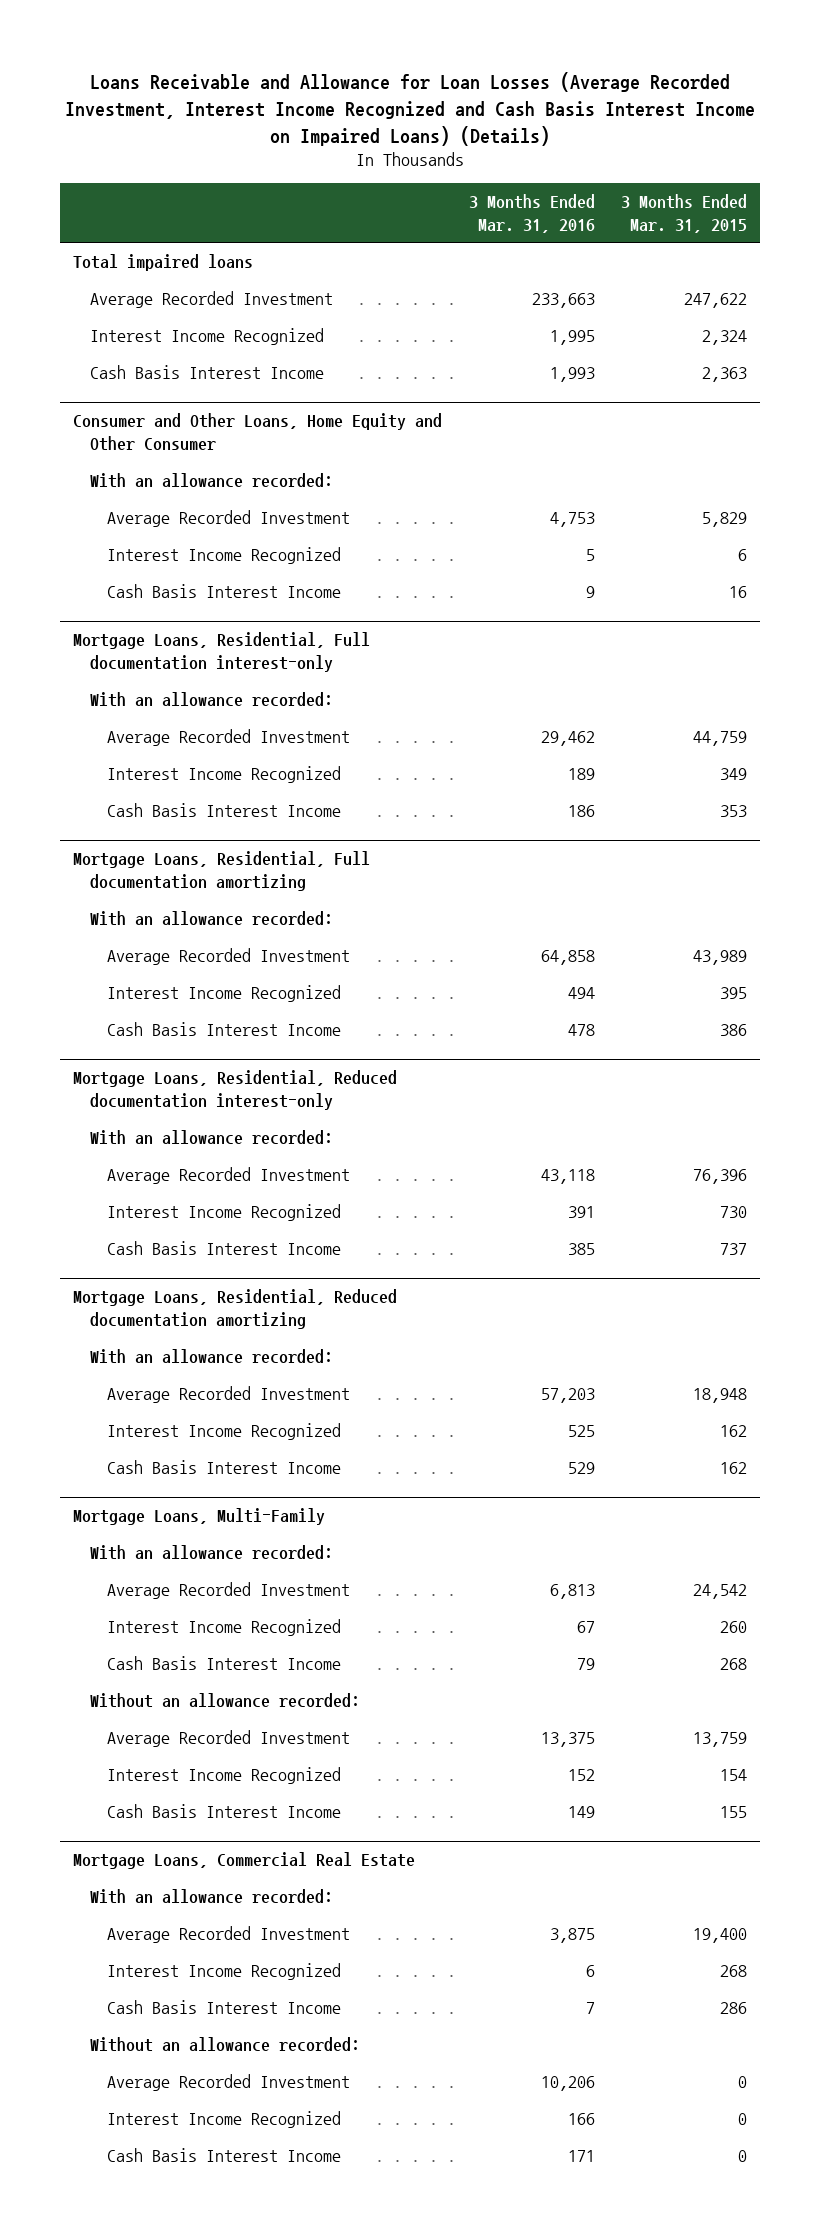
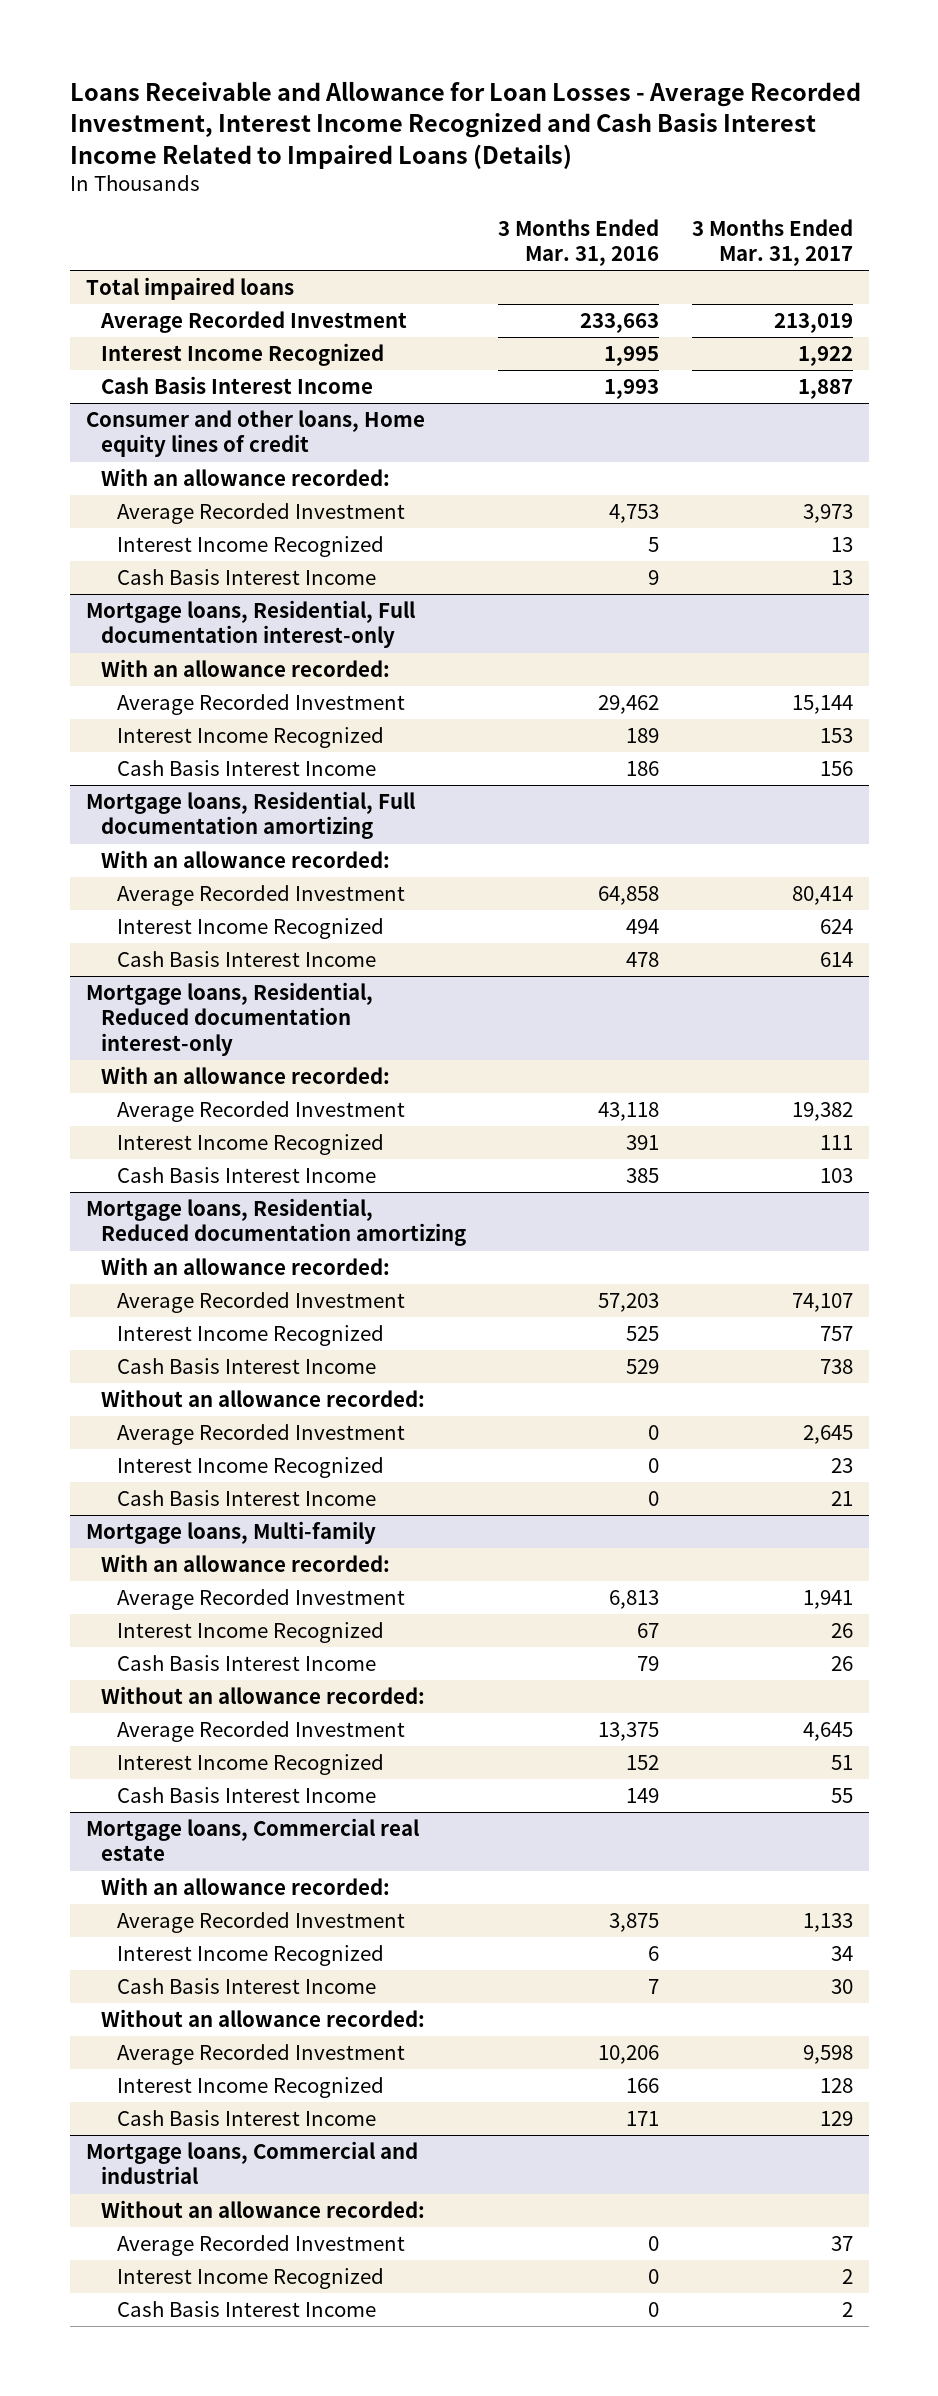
- Loans Receivable and Allowance for Loan Losses (Average Recorded Investment, Interest Income Recognized and Cash Basis Interest Income on Impaired Loans) (Details)
+ Loans Receivable and Allowance for Loan Losses - Average Recorded Investment, Interest Income Recognized and Cash Basis Interest Income Related to Impaired Loans (Details)
- | 3 Months Ended Mar. 31, 2016 | 3 Months Ended Mar. 31, 2015
+ | 3 Months Ended Mar. 31, 2016 | 3 Months Ended Mar. 31, 2017
- Consumer and Other Loans, Home Equity and Other Consumer
+ Consumer and other loans, Home equity lines of credit
- Mortgage Loans, Residential, Full documentation interest-only
+ Mortgage loans, Residential, Full documentation interest-only
- Mortgage Loans, Residential, Full documentation amortizing
+ Mortgage loans, Residential, Full documentation amortizing
- Mortgage Loans, Residential, Reduced documentation interest-only
+ Mortgage loans, Residential, Reduced documentation interest-only
- Mortgage Loans, Residential, Reduced documentation amortizing
+ Mortgage loans, Residential, Reduced documentation amortizing
- Mortgage Loans, Multi-Family
+ Without an allowance recorded:
+ Average Recorded Investment | 0 | 2,645
+ Interest Income Recognized | 0 | 23
+ Cash Basis Interest Income | 0 | 21
+ Mortgage loans, Multi-family
- Mortgage Loans, Commercial Real Estate
+ Mortgage loans, Commercial real estate
+ Mortgage loans, Commercial and industrial
+ Without an allowance recorded:
+ Average Recorded Investment | 0 | 37
+ Interest Income Recognized | 0 | 2
+ Cash Basis Interest Income | 0 | 2

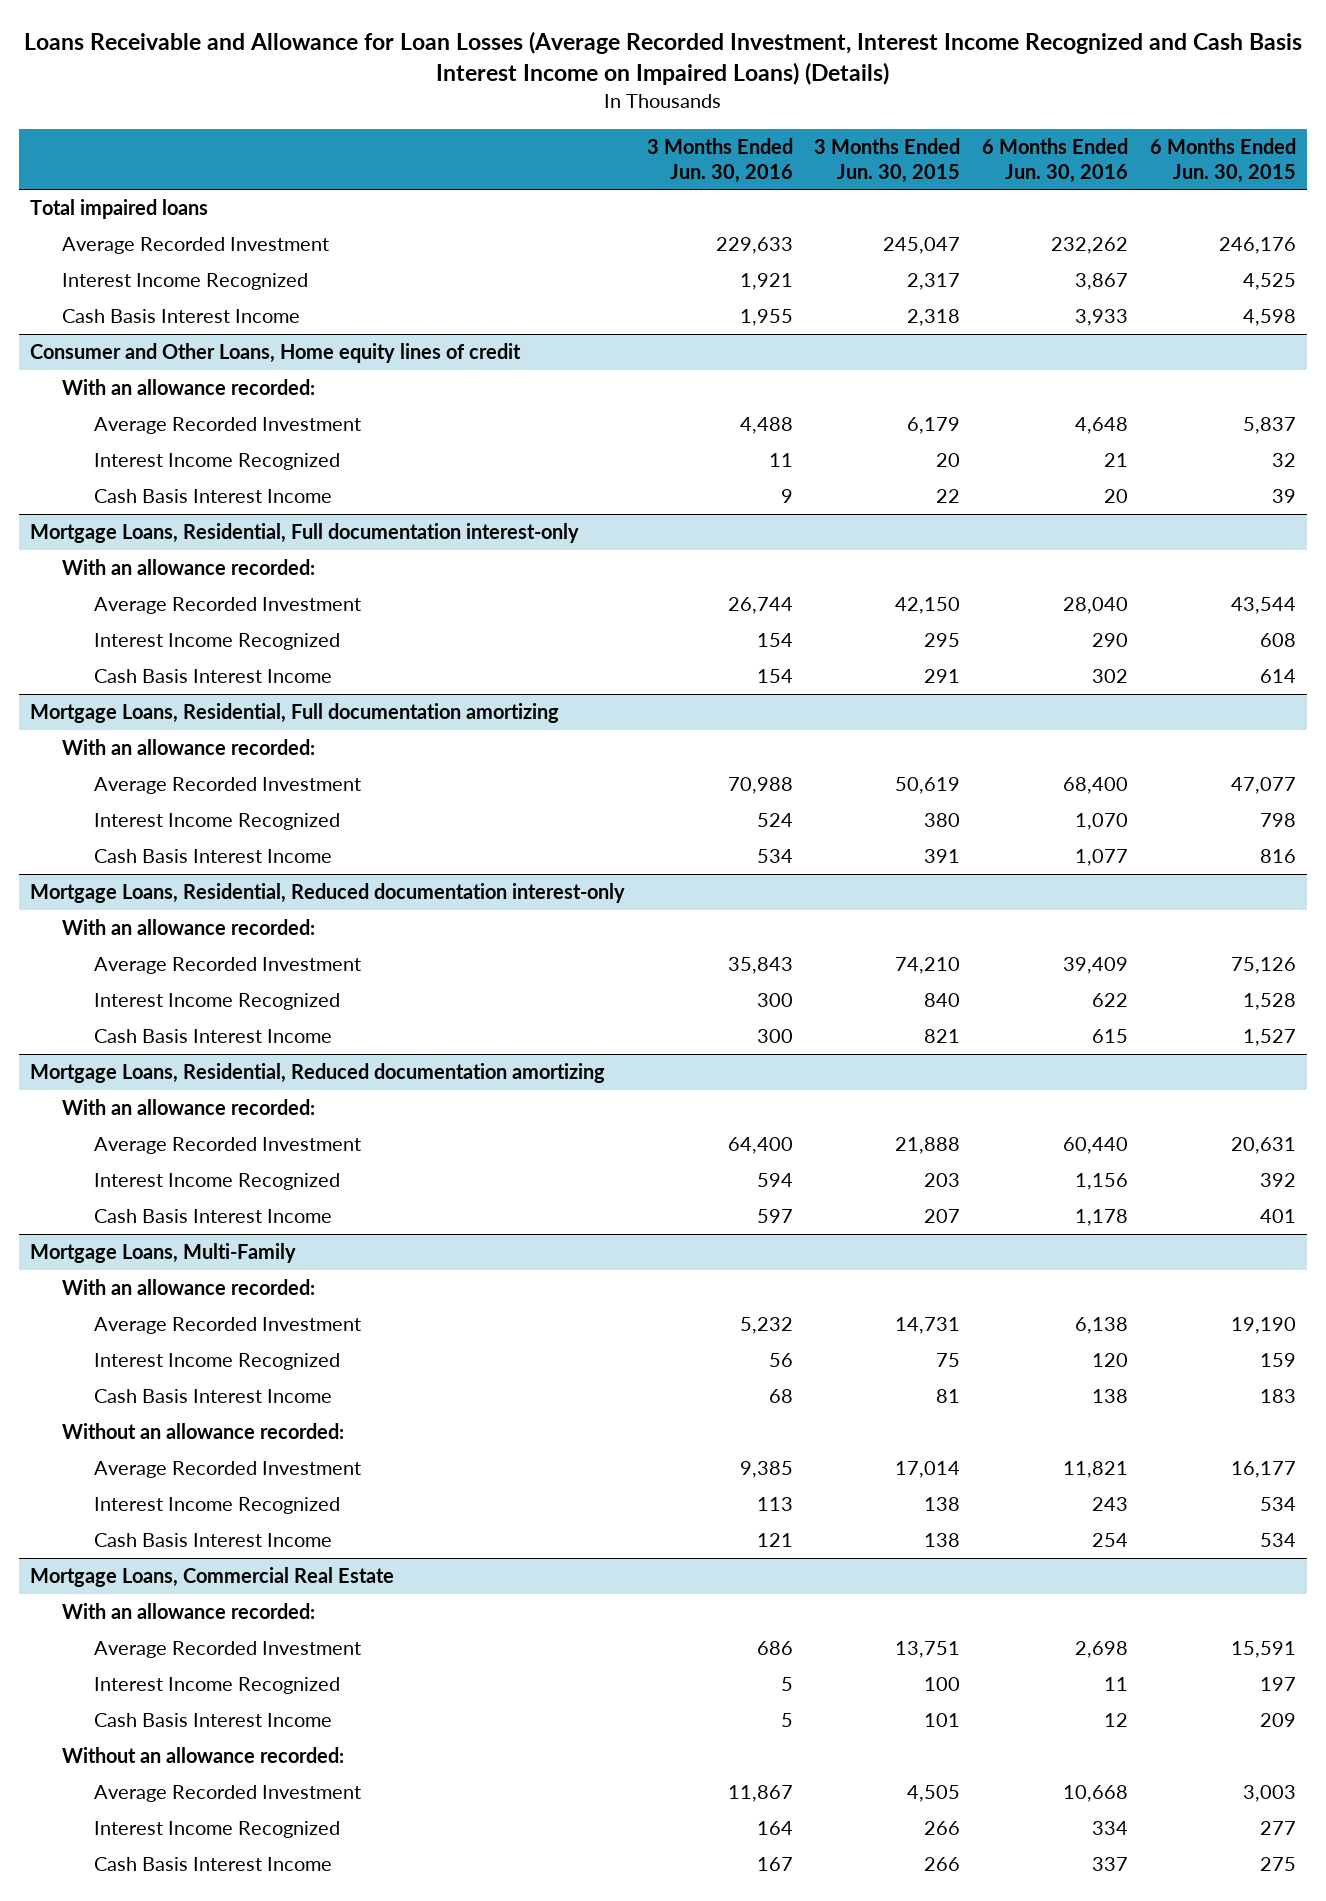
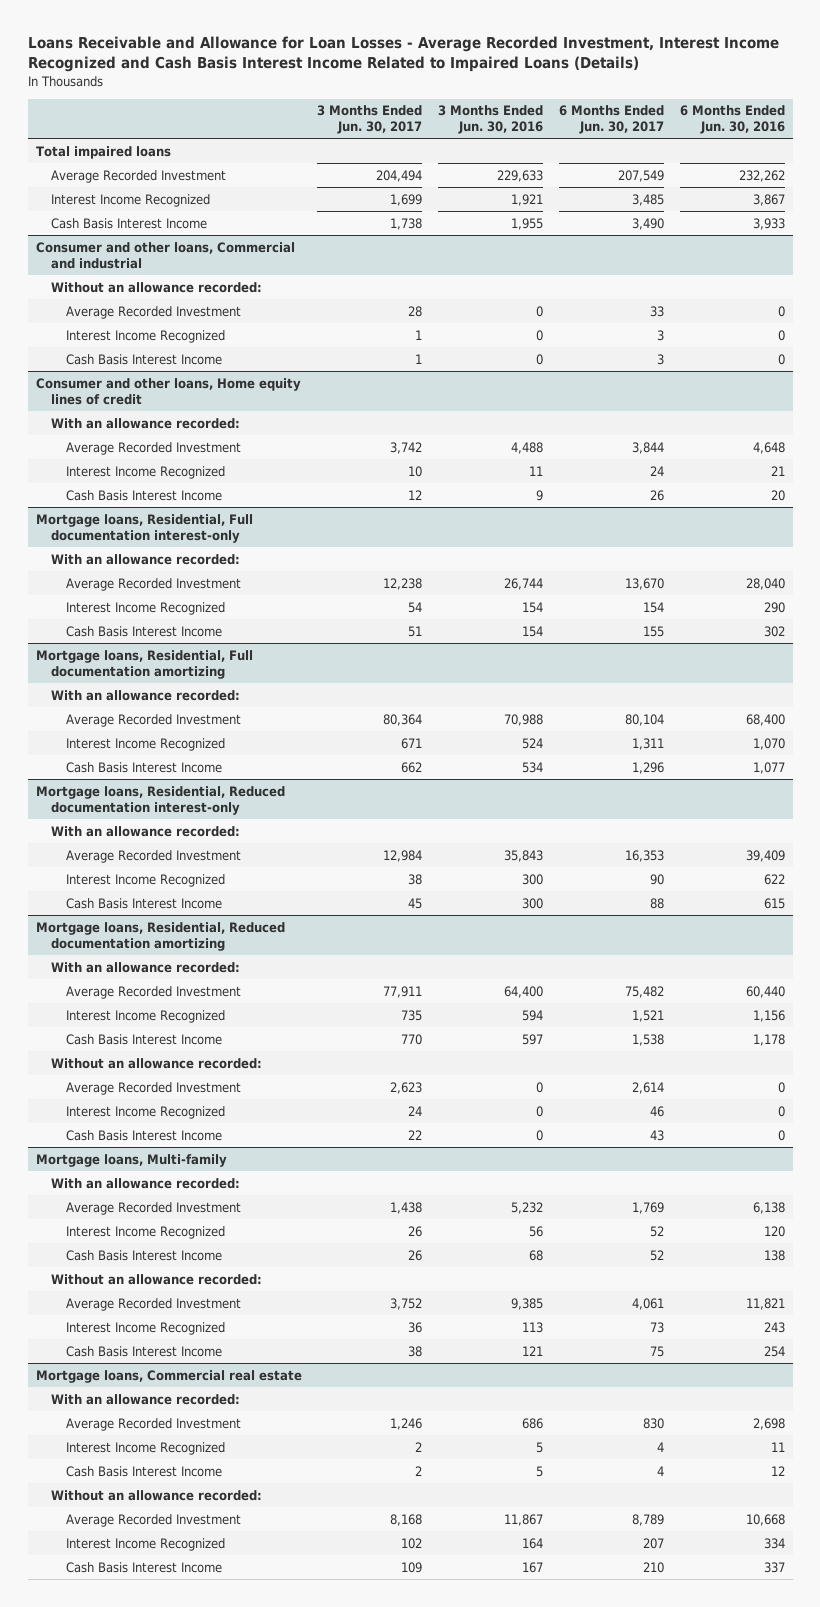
- Loans Receivable and Allowance for Loan Losses (Average Recorded Investment, Interest Income Recognized and Cash Basis Interest Income on Impaired Loans) (Details)
+ Loans Receivable and Allowance for Loan Losses - Average Recorded Investment, Interest Income Recognized and Cash Basis Interest Income Related to Impaired Loans (Details)
- | 3 Months Ended Jun. 30, 2016 | 3 Months Ended Jun. 30, 2015 | 6 Months Ended Jun. 30, 2016 | 6 Months Ended Jun. 30, 2015
+ | 3 Months Ended Jun. 30, 2017 | 3 Months Ended Jun. 30, 2016 | 6 Months Ended Jun. 30, 2017 | 6 Months Ended Jun. 30, 2016
- Consumer and Other Loans, Home equity lines of credit
+ Consumer and other loans, Commercial and industrial
+ Without an allowance recorded:
+ Average Recorded Investment | 28 | 0 | 33 | 0
+ Interest Income Recognized | 1 | 0 | 3 | 0
+ Cash Basis Interest Income | 1 | 0 | 3 | 0
+ Consumer and other loans, Home equity lines of credit
- Mortgage Loans, Residential, Full documentation interest-only
+ Mortgage loans, Residential, Full documentation interest-only
- Mortgage Loans, Residential, Full documentation amortizing
+ Mortgage loans, Residential, Full documentation amortizing
- Mortgage Loans, Residential, Reduced documentation interest-only
+ Mortgage loans, Residential, Reduced documentation interest-only
- Mortgage Loans, Residential, Reduced documentation amortizing
+ Mortgage loans, Residential, Reduced documentation amortizing
- Mortgage Loans, Multi-Family
+ Without an allowance recorded:
+ Average Recorded Investment | 2,623 | 0 | 2,614 | 0
+ Interest Income Recognized | 24 | 0 | 46 | 0
+ Cash Basis Interest Income | 22 | 0 | 43 | 0
+ Mortgage loans, Multi-family
- Mortgage Loans, Commercial Real Estate
+ Mortgage loans, Commercial real estate

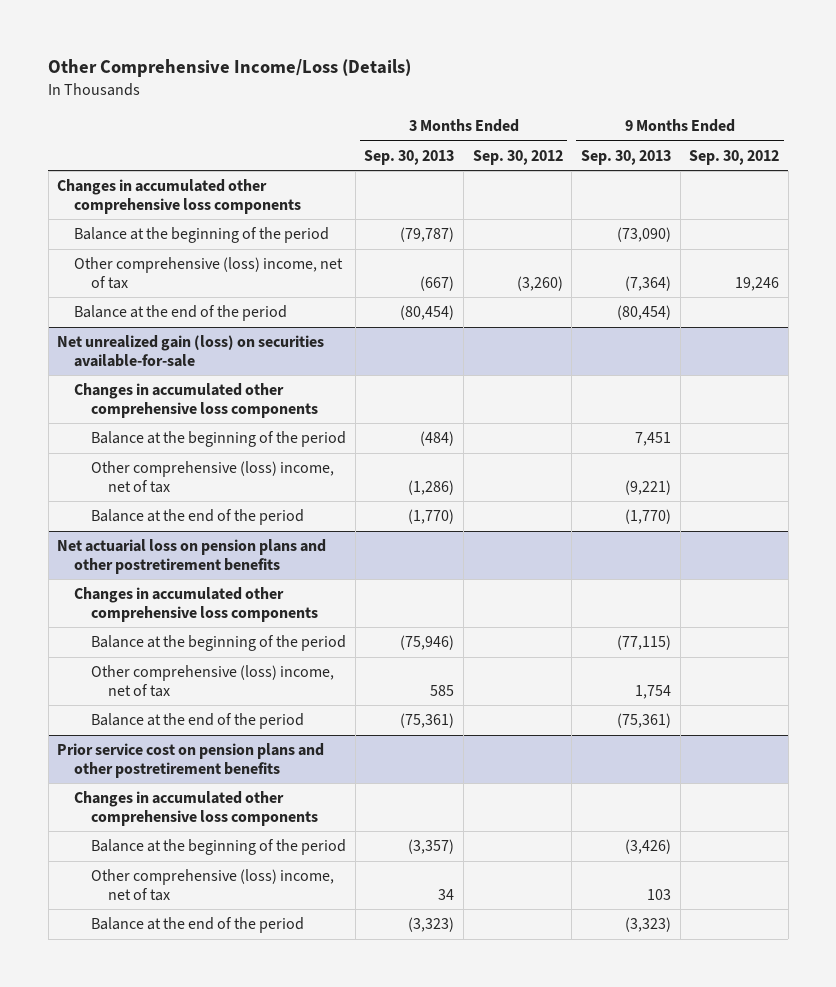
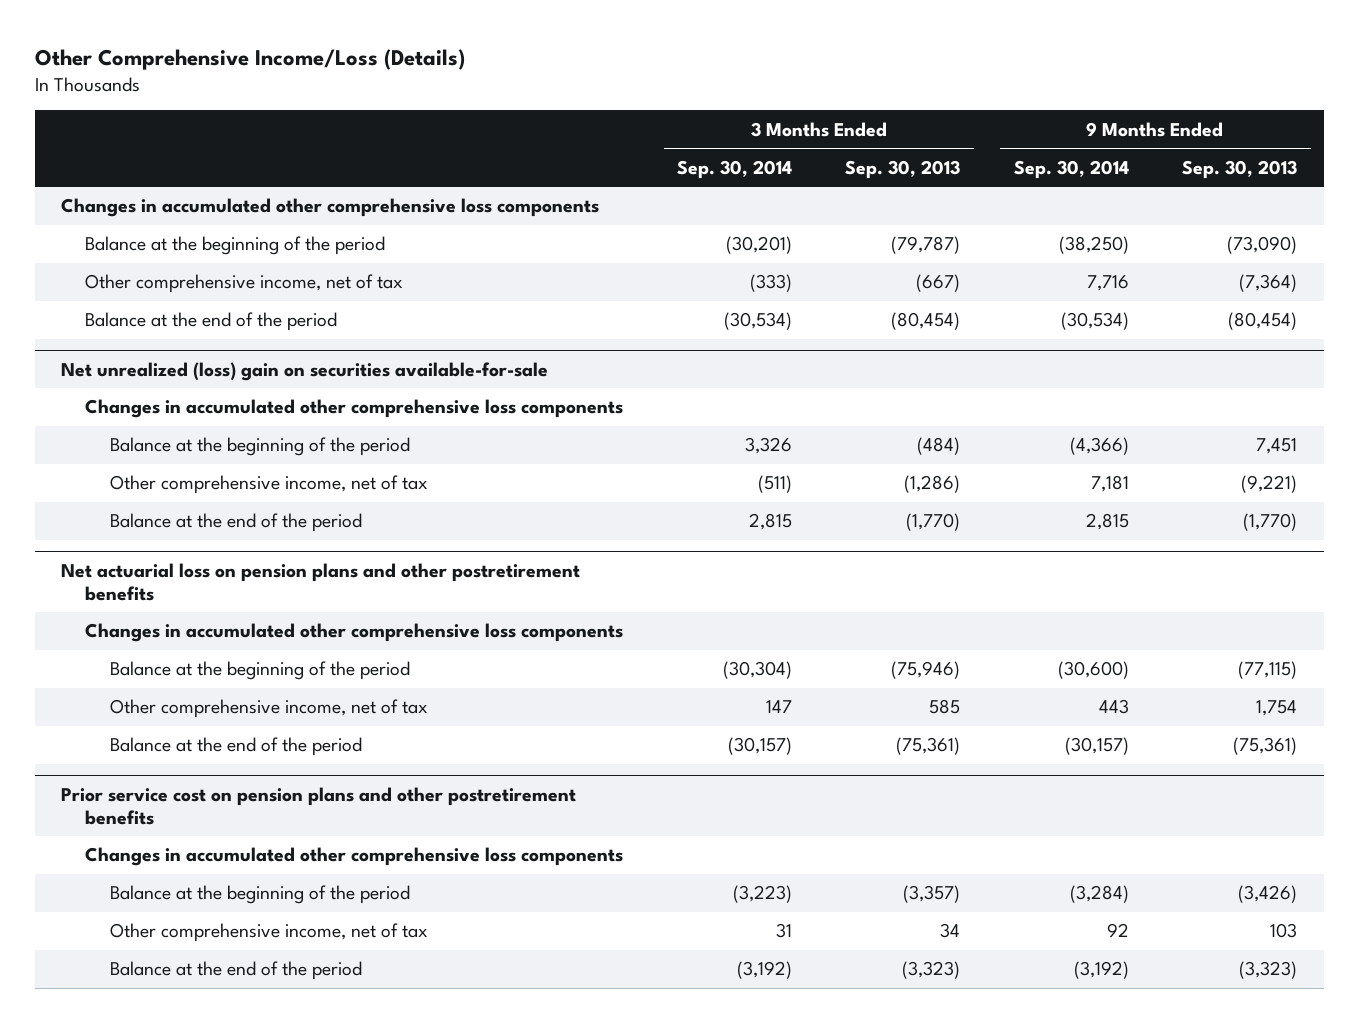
- | 3 Months Ended Sep. 30, 2013 | 3 Months Ended Sep. 30, 2012 | 9 Months Ended Sep. 30, 2013 | 9 Months Ended Sep. 30, 2012
+ | 3 Months Ended Sep. 30, 2014 | 3 Months Ended Sep. 30, 2013 | 9 Months Ended Sep. 30, 2014 | 9 Months Ended Sep. 30, 2013
- Other comprehensive (loss) income, net of tax | (667) | (3,260) | (7,364) | 19,246
+ Other comprehensive income, net of tax | (333) | (667) | 7,716 | (7,364)
- Net unrealized gain (loss) on securities available-for-sale
+ Net unrealized (loss) gain on securities available-for-sale
- Other comprehensive (loss) income, net of tax | (1,286) | | (9,221) |
+ Other comprehensive income, net of tax | (511) | (1,286) | 7,181 | (9,221)
@ Net actuarial loss on pension plans and other postretirement benefits
- Other comprehensive (loss) income, net of tax | 585 | | 1,754 |
+ Other comprehensive income, net of tax | 147 | 585 | 443 | 1,754
@ Prior service cost on pension plans and other postretirement benefits
- Other comprehensive (loss) income, net of tax | 34 | | 103 |
+ Other comprehensive income, net of tax | 31 | 34 | 92 | 103

